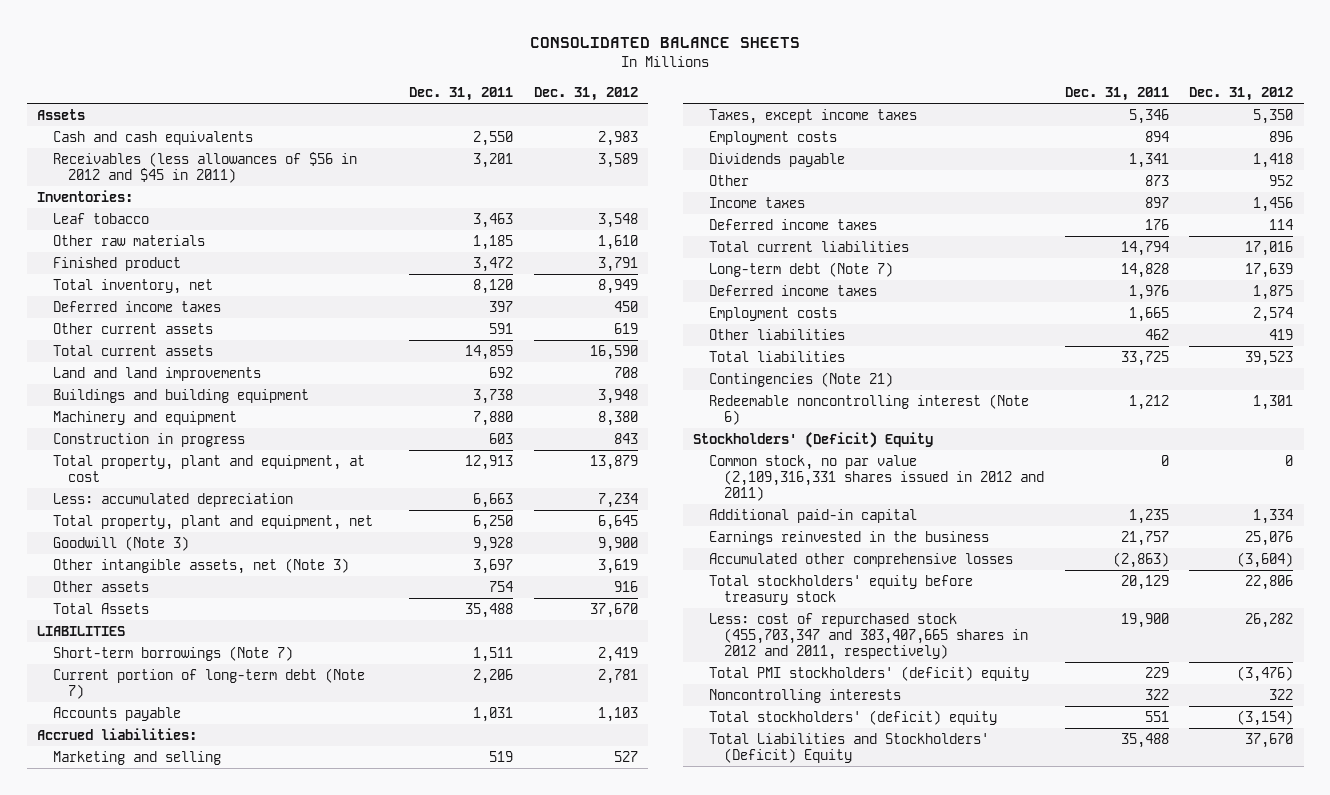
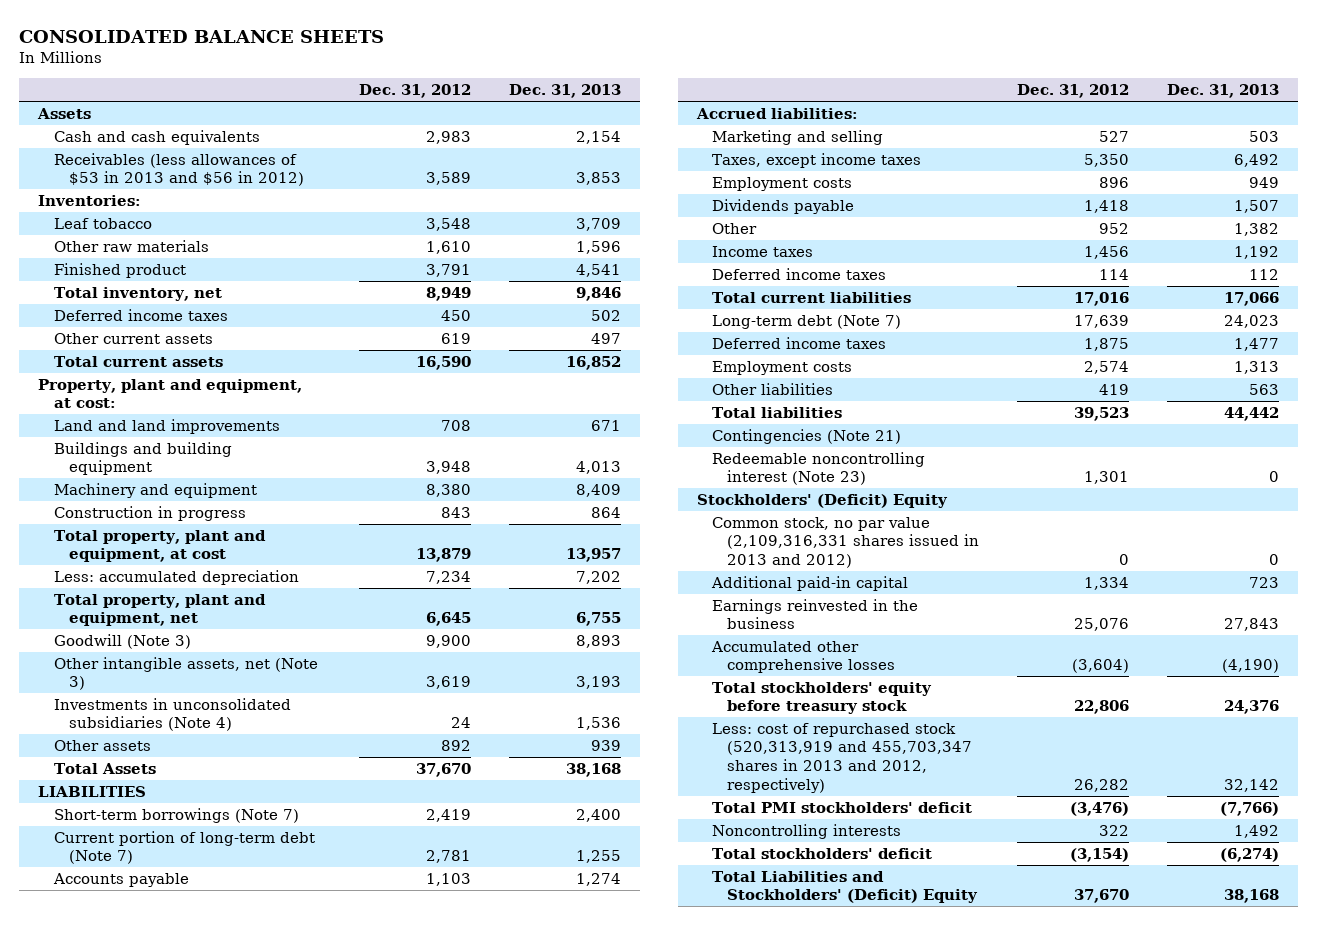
- | Dec. 31, 2011 | Dec. 31, 2012
+ | Dec. 31, 2012 | Dec. 31, 2013
- Receivables (less allowances of $56 in 2012 and $45 in 2011) | 3,201 | 3,589
+ Receivables (less allowances of $53 in 2013 and $56 in 2012) | 3,589 | 3,853
+ Property, plant and equipment, at cost:
- Other assets | 754 | 916
+ Investments in unconsolidated subsidiaries (Note 4) | 24 | 1,536
+ Other assets | 892 | 939
- Redeemable noncontrolling interest (Note 6) | 1,212 | 1,301
+ Redeemable noncontrolling interest (Note 23) | 1,301 | 0
- Common stock, no par value (2,109,316,331 shares issued in 2012 and 2011) | 0 | 0
+ Common stock, no par value (2,109,316,331 shares issued in 2013 and 2012) | 0 | 0
- Less: cost of repurchased stock (455,703,347 and 383,407,665 shares in 2012 and 2011, respectively) | 19,900 | 26,282
- Total PMI stockholders' (deficit) equity | 229 | (3,476)
+ Less: cost of repurchased stock (520,313,919 and 455,703,347 shares in 2013 and 2012, respectively) | 26,282 | 32,142
+ Total PMI stockholders' deficit | (3,476) | (7,766)
- Total stockholders' (deficit) equity | 551 | (3,154)
+ Total stockholders' deficit | (3,154) | (6,274)

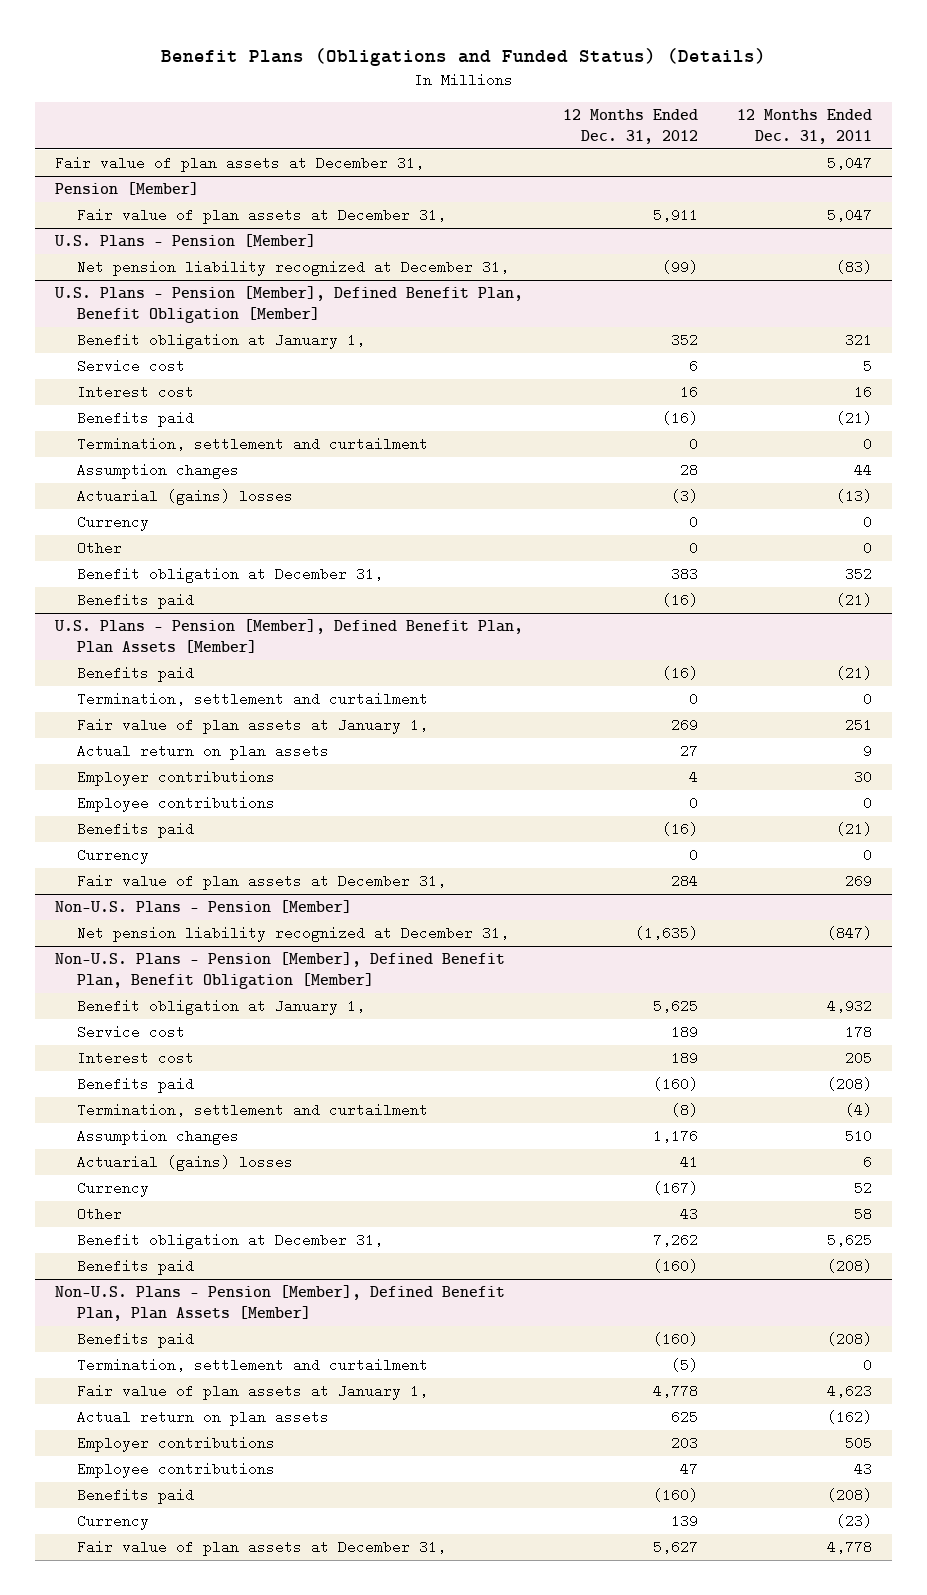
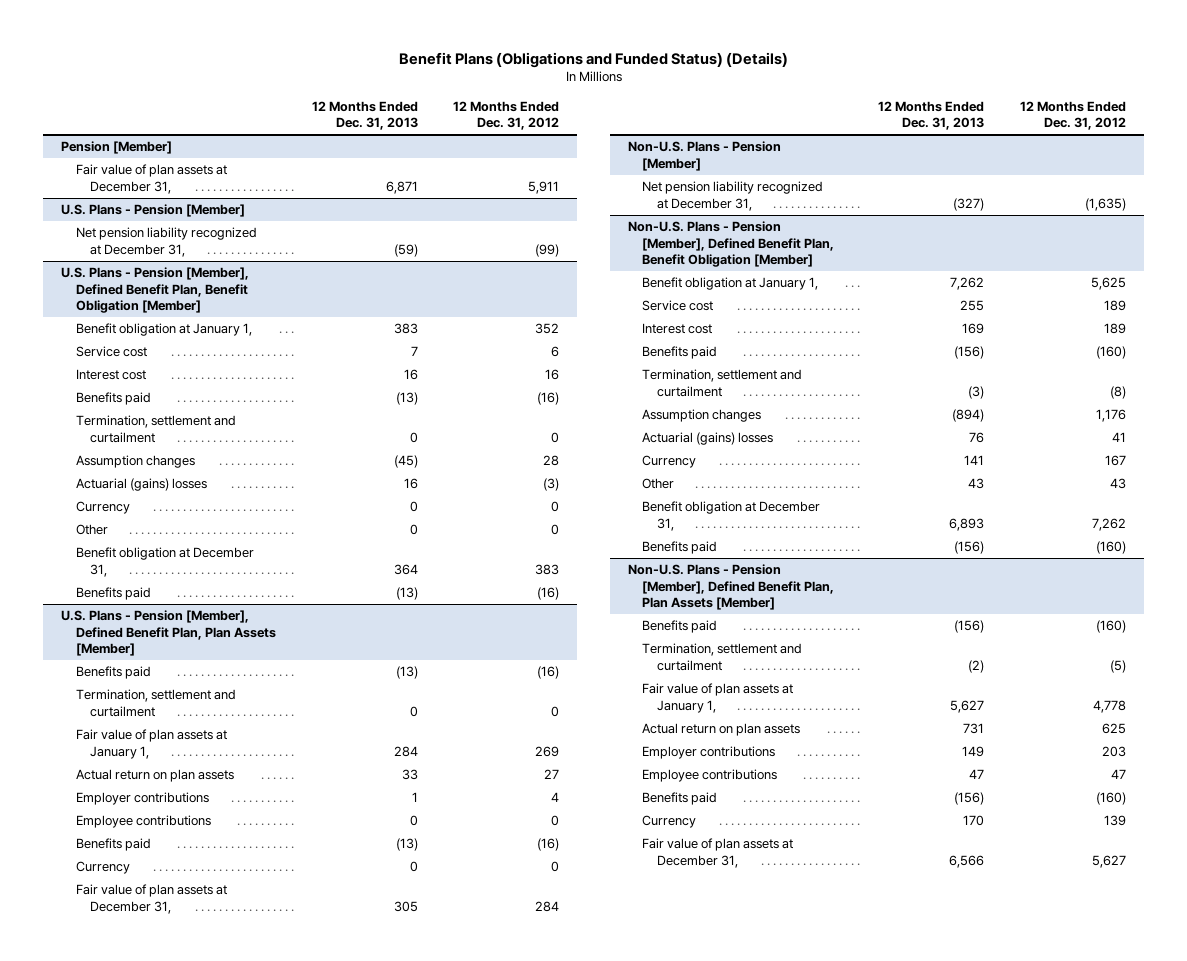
- | 12 Months Ended Dec. 31, 2012 | 12 Months Ended Dec. 31, 2011
+ | 12 Months Ended Dec. 31, 2013 | 12 Months Ended Dec. 31, 2012
- Fair value of plan assets at December 31, | | 5,047
@ Non-U.S. Plans - Pension [Member], Defined Benefit Plan, Benefit Obligation [Member]
- Currency | (167) | 52
+ Currency | 141 | 167

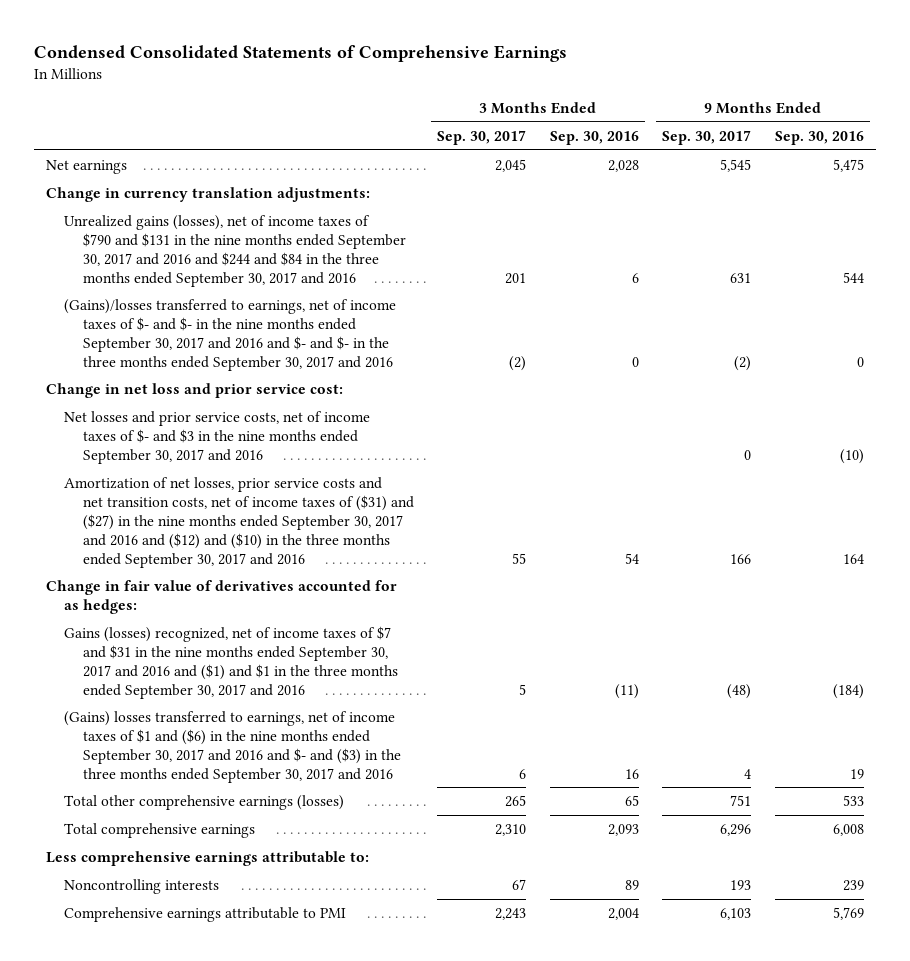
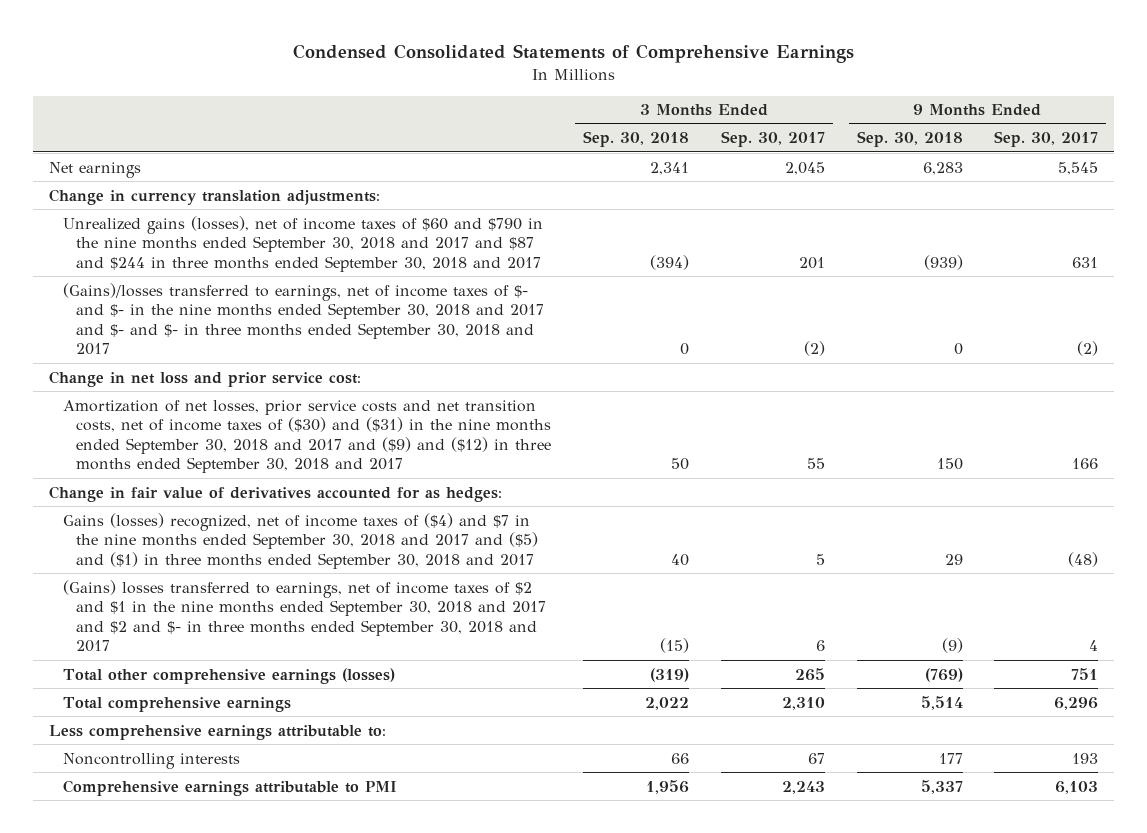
- | 3 Months Ended Sep. 30, 2017 | 3 Months Ended Sep. 30, 2016 | 9 Months Ended Sep. 30, 2017 | 9 Months Ended Sep. 30, 2016
+ | 3 Months Ended Sep. 30, 2018 | 3 Months Ended Sep. 30, 2017 | 9 Months Ended Sep. 30, 2018 | 9 Months Ended Sep. 30, 2017
- Unrealized gains (losses), net of income taxes of $790 and $131 in the nine months ended September 30, 2017 and 2016 and $244 and $84 in the three months ended September 30, 2017 and 2016 | 201 | 6 | 631 | 544
- (Gains)/losses transferred to earnings, net of income taxes of $- and $- in the nine months ended September 30, 2017 and 2016 and $- and $- in the three months ended September 30, 2017 and 2016 | (2) | 0 | (2) | 0
+ Unrealized gains (losses), net of income taxes of $60 and $790 in the nine months ended September 30, 2018 and 2017 and $87 and $244 in three months ended September 30, 2018 and 2017 | (394) | 201 | (939) | 631
+ (Gains)/losses transferred to earnings, net of income taxes of $- and $- in the nine months ended September 30, 2018 and 2017 and $- and $- in three months ended September 30, 2018 and 2017 | 0 | (2) | 0 | (2)
- Net losses and prior service costs, net of income taxes of $- and $3 in the nine months ended September 30, 2017 and 2016 | | | 0 | (10)
- Amortization of net losses, prior service costs and net transition costs, net of income taxes of ($31) and ($27) in the nine months ended September 30, 2017 and 2016 and ($12) and ($10) in the three months ended September 30, 2017 and 2016 | 55 | 54 | 166 | 164
+ Amortization of net losses, prior service costs and net transition costs, net of income taxes of ($30) and ($31) in the nine months ended September 30, 2018 and 2017 and ($9) and ($12) in three months ended September 30, 2018 and 2017 | 50 | 55 | 150 | 166
- Gains (losses) recognized, net of income taxes of $7 and $31 in the nine months ended September 30, 2017 and 2016 and ($1) and $1 in the three months ended September 30, 2017 and 2016 | 5 | (11) | (48) | (184)
- (Gains) losses transferred to earnings, net of income taxes of $1 and ($6) in the nine months ended September 30, 2017 and 2016 and $- and ($3) in the three months ended September 30, 2017 and 2016 | 6 | 16 | 4 | 19
+ Gains (losses) recognized, net of income taxes of ($4) and $7 in the nine months ended September 30, 2018 and 2017 and ($5) and ($1) in three months ended September 30, 2018 and 2017 | 40 | 5 | 29 | (48)
+ (Gains) losses transferred to earnings, net of income taxes of $2 and $1 in the nine months ended September 30, 2018 and 2017 and $2 and $- in three months ended September 30, 2018 and 2017 | (15) | 6 | (9) | 4

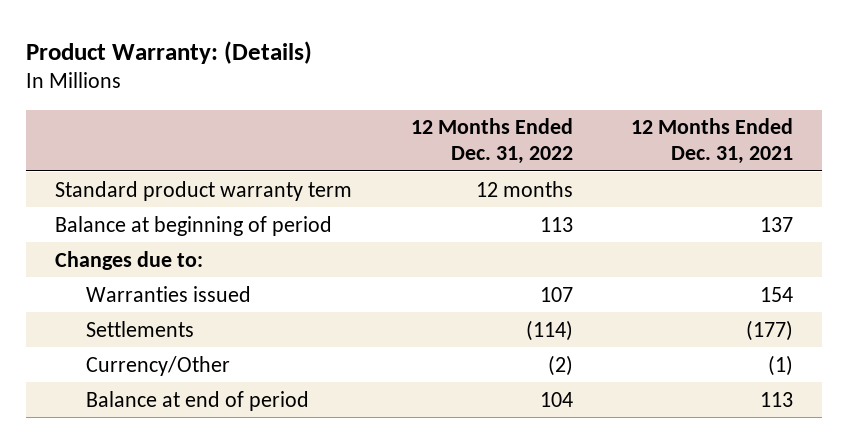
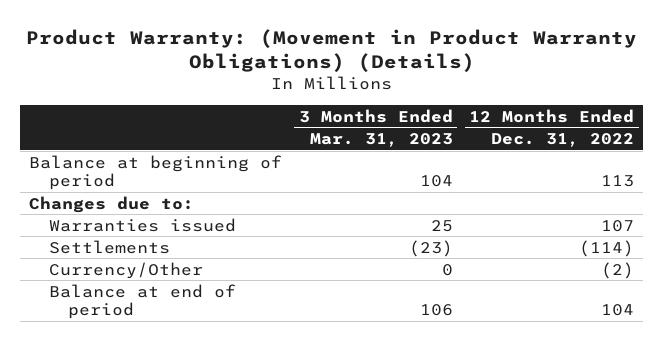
- Product Warranty: (Details)
+ Product Warranty: (Movement in Product Warranty Obligations) (Details)
- | 12 Months Ended Dec. 31, 2022 | 12 Months Ended Dec. 31, 2021
+ | 3 Months Ended Mar. 31, 2023 | 12 Months Ended Dec. 31, 2022
- Standard product warranty term | 12 months |

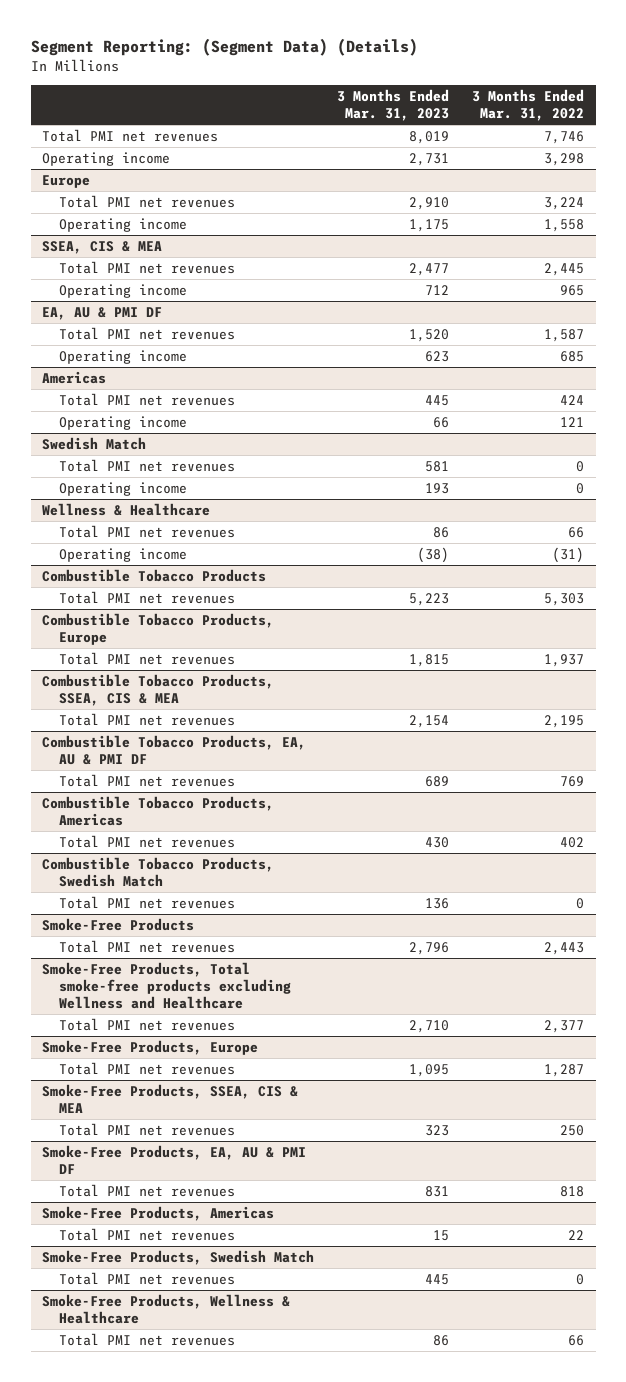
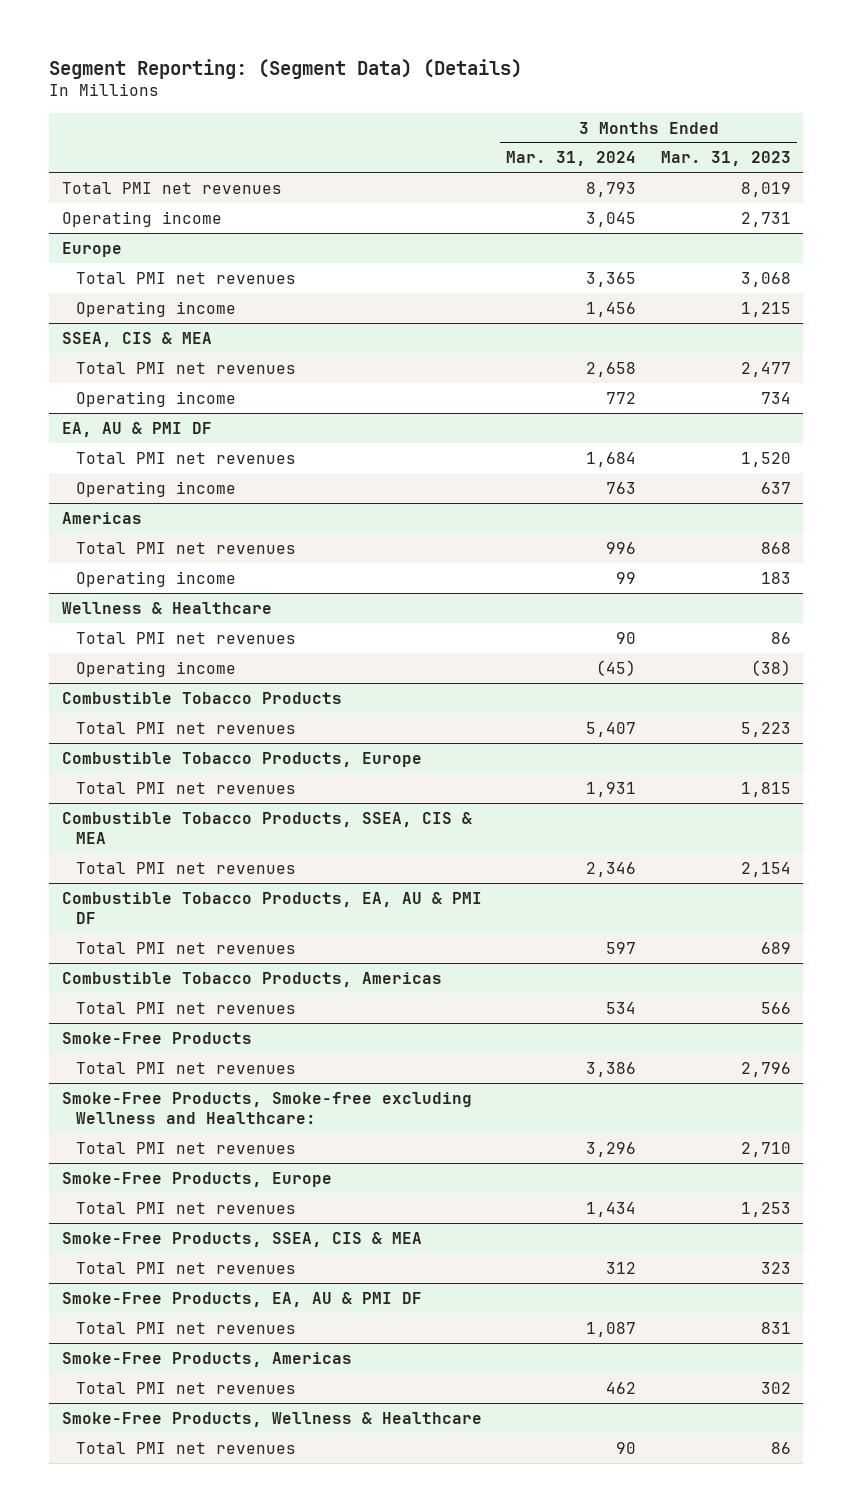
- | 3 Months Ended Mar. 31, 2023 | 3 Months Ended Mar. 31, 2022
+ | 3 Months Ended Mar. 31, 2024 | 3 Months Ended Mar. 31, 2023
@ Europe
- Total PMI net revenues | 2,910 | 3,224
- Operating income | 1,175 | 1,558
+ Total PMI net revenues | 3,365 | 3,068
+ Operating income | 1,456 | 1,215
@ SSEA, CIS & MEA
- Operating income | 712 | 965
+ Operating income | 772 | 734
@ EA, AU & PMI DF
- Operating income | 623 | 685
+ Operating income | 763 | 637
@ Americas
- Total PMI net revenues | 445 | 424
- Operating income | 66 | 121
- Swedish Match
- Total PMI net revenues | 581 | 0
- Operating income | 193 | 0
@ Americas
+ Total PMI net revenues | 996 | 868
+ Operating income | 99 | 183
@ Combustible Tobacco Products, Americas
- Total PMI net revenues | 430 | 402
- Combustible Tobacco Products, Swedish Match
- Total PMI net revenues | 136 | 0
@ Combustible Tobacco Products, Americas
+ Total PMI net revenues | 534 | 566
- Smoke-Free Products, Total smoke-free products excluding Wellness and Healthcare
+ Smoke-Free Products, Smoke-free excluding Wellness and Healthcare:
@ Smoke-Free Products, Europe
- Total PMI net revenues | 1,095 | 1,287
+ Total PMI net revenues | 1,434 | 1,253
@ Smoke-Free Products, Americas
- Total PMI net revenues | 15 | 22
- Smoke-Free Products, Swedish Match
- Total PMI net revenues | 445 | 0
@ Smoke-Free Products, Americas
+ Total PMI net revenues | 462 | 302

